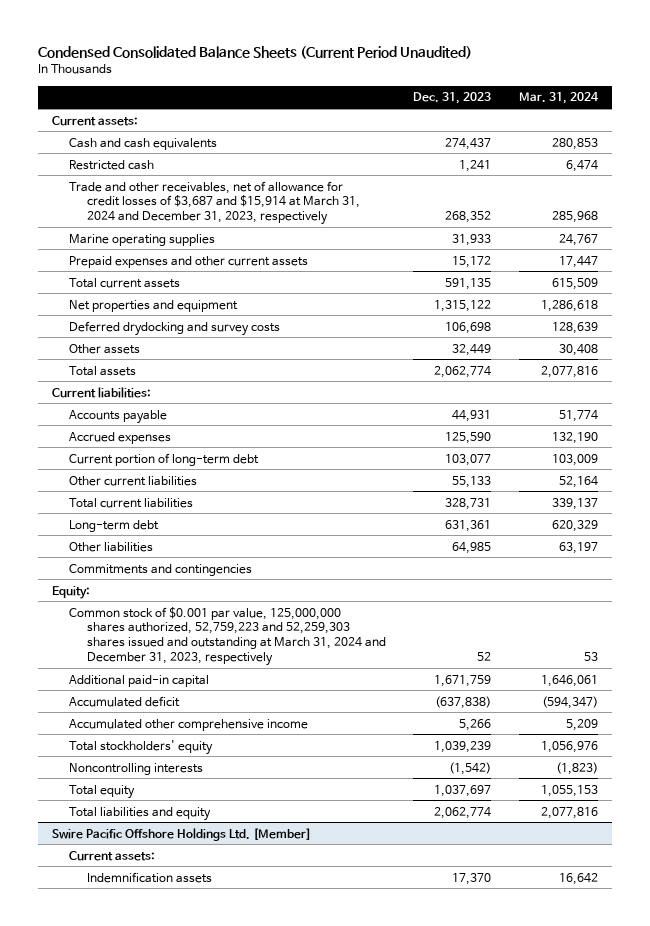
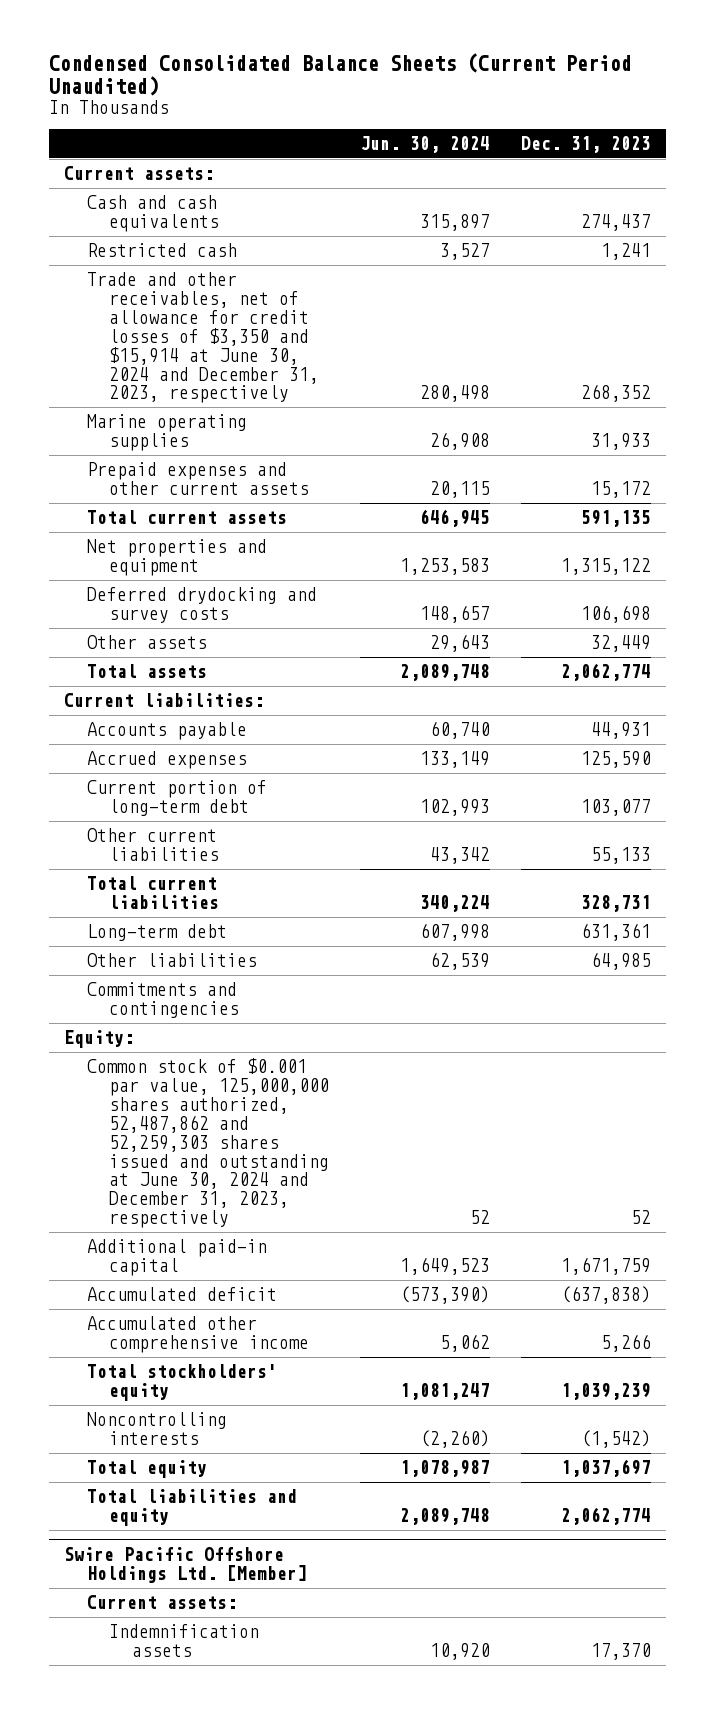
- | Dec. 31, 2023 | Mar. 31, 2024
+ | Jun. 30, 2024 | Dec. 31, 2023
- Trade and other receivables, net of allowance for credit losses of $3,687 and $15,914 at March 31, 2024 and December 31, 2023, respectively | 268,352 | 285,968
+ Trade and other receivables, net of allowance for credit losses of $3,350 and $15,914 at June 30, 2024 and December 31, 2023, respectively | 280,498 | 268,352
- Common stock of $0.001 par value, 125,000,000 shares authorized, 52,759,223 and 52,259,303 shares issued and outstanding at March 31, 2024 and December 31, 2023, respectively | 52 | 53
+ Common stock of $0.001 par value, 125,000,000 shares authorized, 52,487,862 and 52,259,303 shares issued and outstanding at June 30, 2024 and December 31, 2023, respectively | 52 | 52

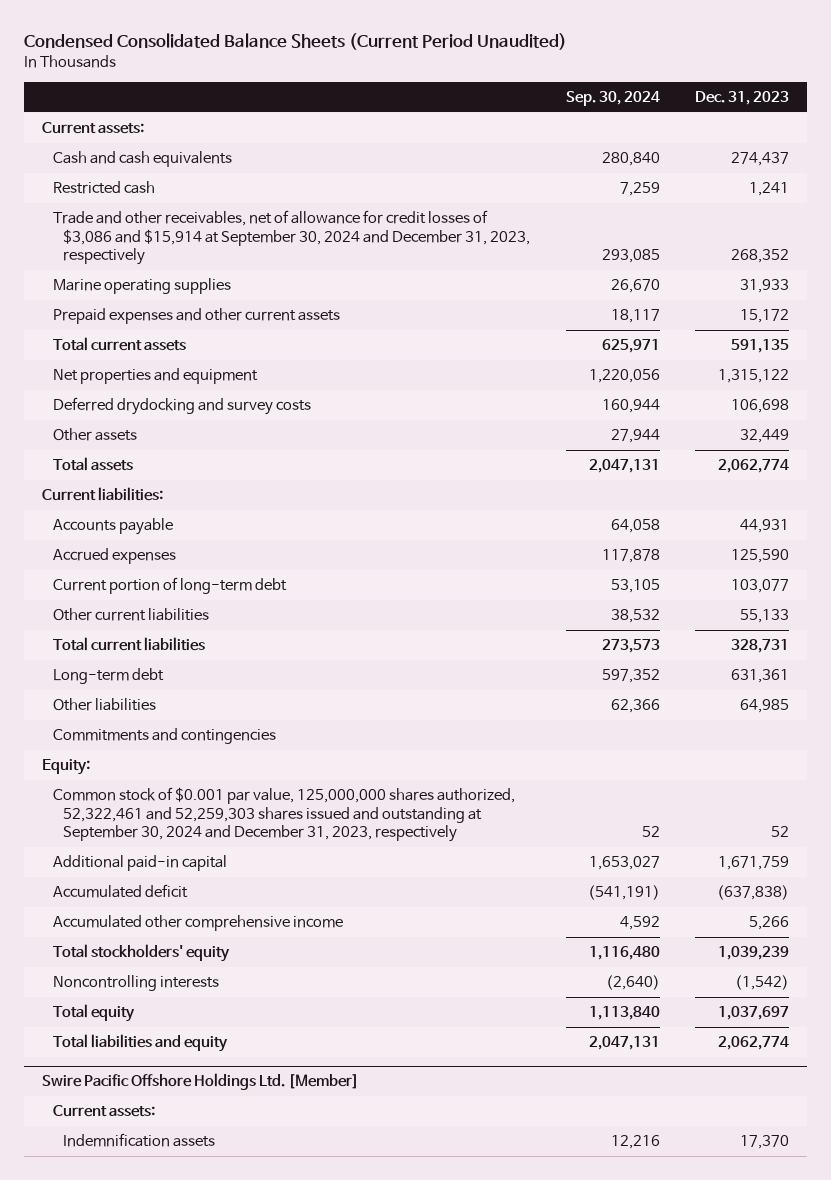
- | Jun. 30, 2024 | Dec. 31, 2023
+ | Sep. 30, 2024 | Dec. 31, 2023
- Trade and other receivables, net of allowance for credit losses of $3,350 and $15,914 at June 30, 2024 and December 31, 2023, respectively | 280,498 | 268,352
+ Trade and other receivables, net of allowance for credit losses of $3,086 and $15,914 at September 30, 2024 and December 31, 2023, respectively | 293,085 | 268,352
- Common stock of $0.001 par value, 125,000,000 shares authorized, 52,487,862 and 52,259,303 shares issued and outstanding at June 30, 2024 and December 31, 2023, respectively | 52 | 52
+ Common stock of $0.001 par value, 125,000,000 shares authorized, 52,322,461 and 52,259,303 shares issued and outstanding at September 30, 2024 and December 31, 2023, respectively | 52 | 52

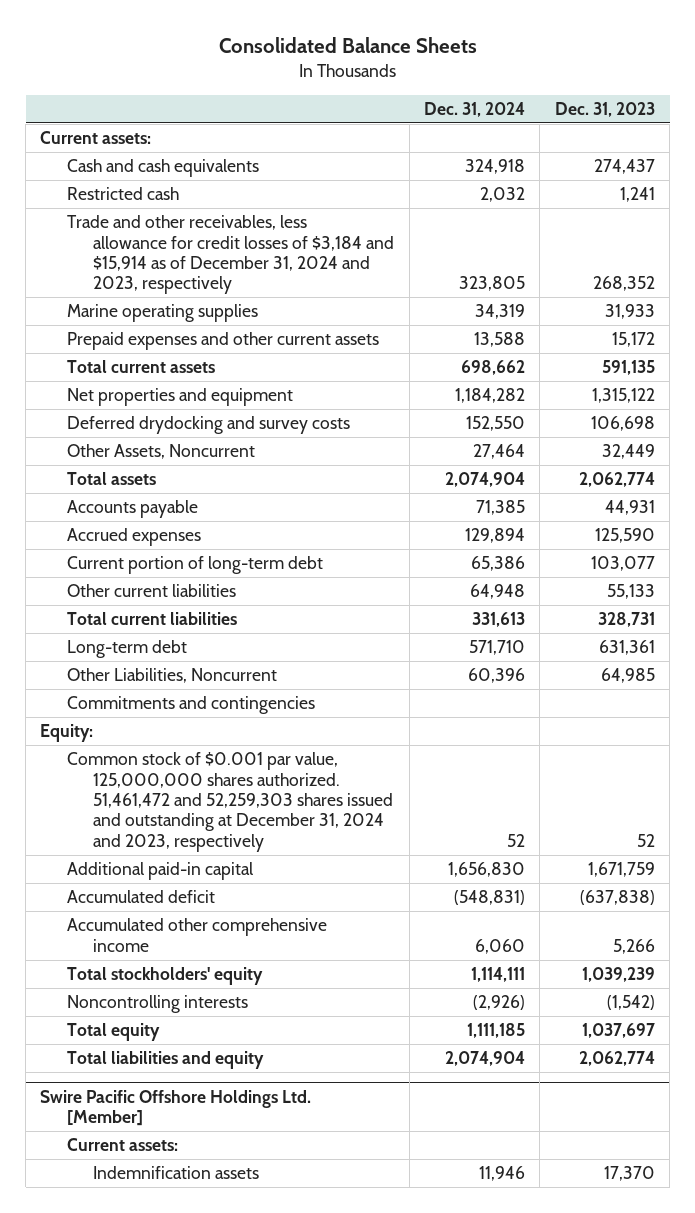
- Condensed Consolidated Balance Sheets (Current Period Unaudited)
+ Consolidated Balance Sheets
- | Sep. 30, 2024 | Dec. 31, 2023
+ | Dec. 31, 2024 | Dec. 31, 2023
- Trade and other receivables, net of allowance for credit losses of $3,086 and $15,914 at September 30, 2024 and December 31, 2023, respectively | 293,085 | 268,352
+ Trade and other receivables, less allowance for credit losses of $3,184 and $15,914 as of December 31, 2024 and 2023, respectively | 323,805 | 268,352
- Other assets | 27,944 | 32,449
+ Other Assets, Noncurrent | 27,464 | 32,449
- Current liabilities:
- Other liabilities | 62,366 | 64,985
+ Other Liabilities, Noncurrent | 60,396 | 64,985
- Common stock of $0.001 par value, 125,000,000 shares authorized, 52,322,461 and 52,259,303 shares issued and outstanding at September 30, 2024 and December 31, 2023, respectively | 52 | 52
+ Common stock of $0.001 par value, 125,000,000 shares authorized. 51,461,472 and 52,259,303 shares issued and outstanding at December 31, 2024 and 2023, respectively | 52 | 52

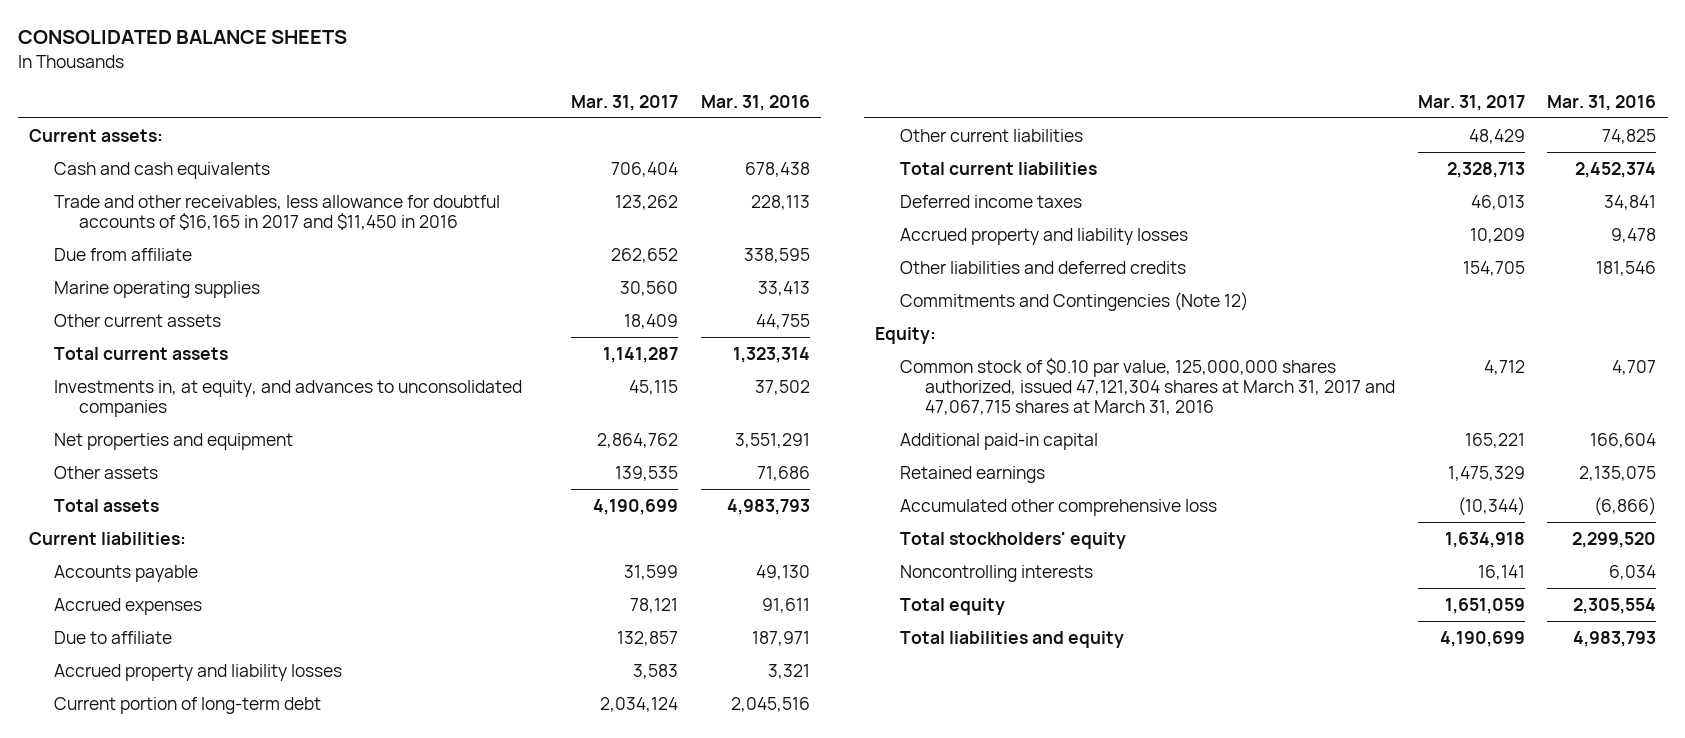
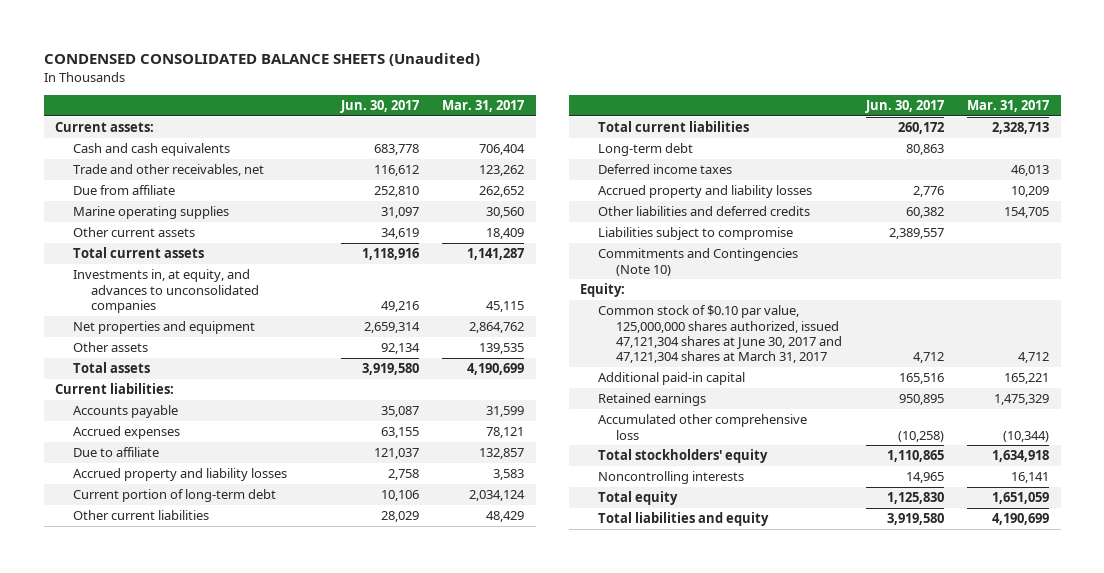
- CONSOLIDATED BALANCE SHEETS
+ CONDENSED CONSOLIDATED BALANCE SHEETS (Unaudited)
- | Mar. 31, 2017 | Mar. 31, 2016
+ | Jun. 30, 2017 | Mar. 31, 2017
- Trade and other receivables, less allowance for doubtful accounts of $16,165 in 2017 and $11,450 in 2016 | 123,262 | 228,113
+ Trade and other receivables, net | 116,612 | 123,262
+ Long-term debt | 80,863 |
- Commitments and Contingencies (Note 12)
+ Liabilities subject to compromise | 2,389,557 |
+ Commitments and Contingencies (Note 10)
- Common stock of $0.10 par value, 125,000,000 shares authorized, issued 47,121,304 shares at March 31, 2017 and 47,067,715 shares at March 31, 2016 | 4,712 | 4,707
+ Common stock of $0.10 par value, 125,000,000 shares authorized, issued 47,121,304 shares at June 30, 2017 and 47,121,304 shares at March 31, 2017 | 4,712 | 4,712

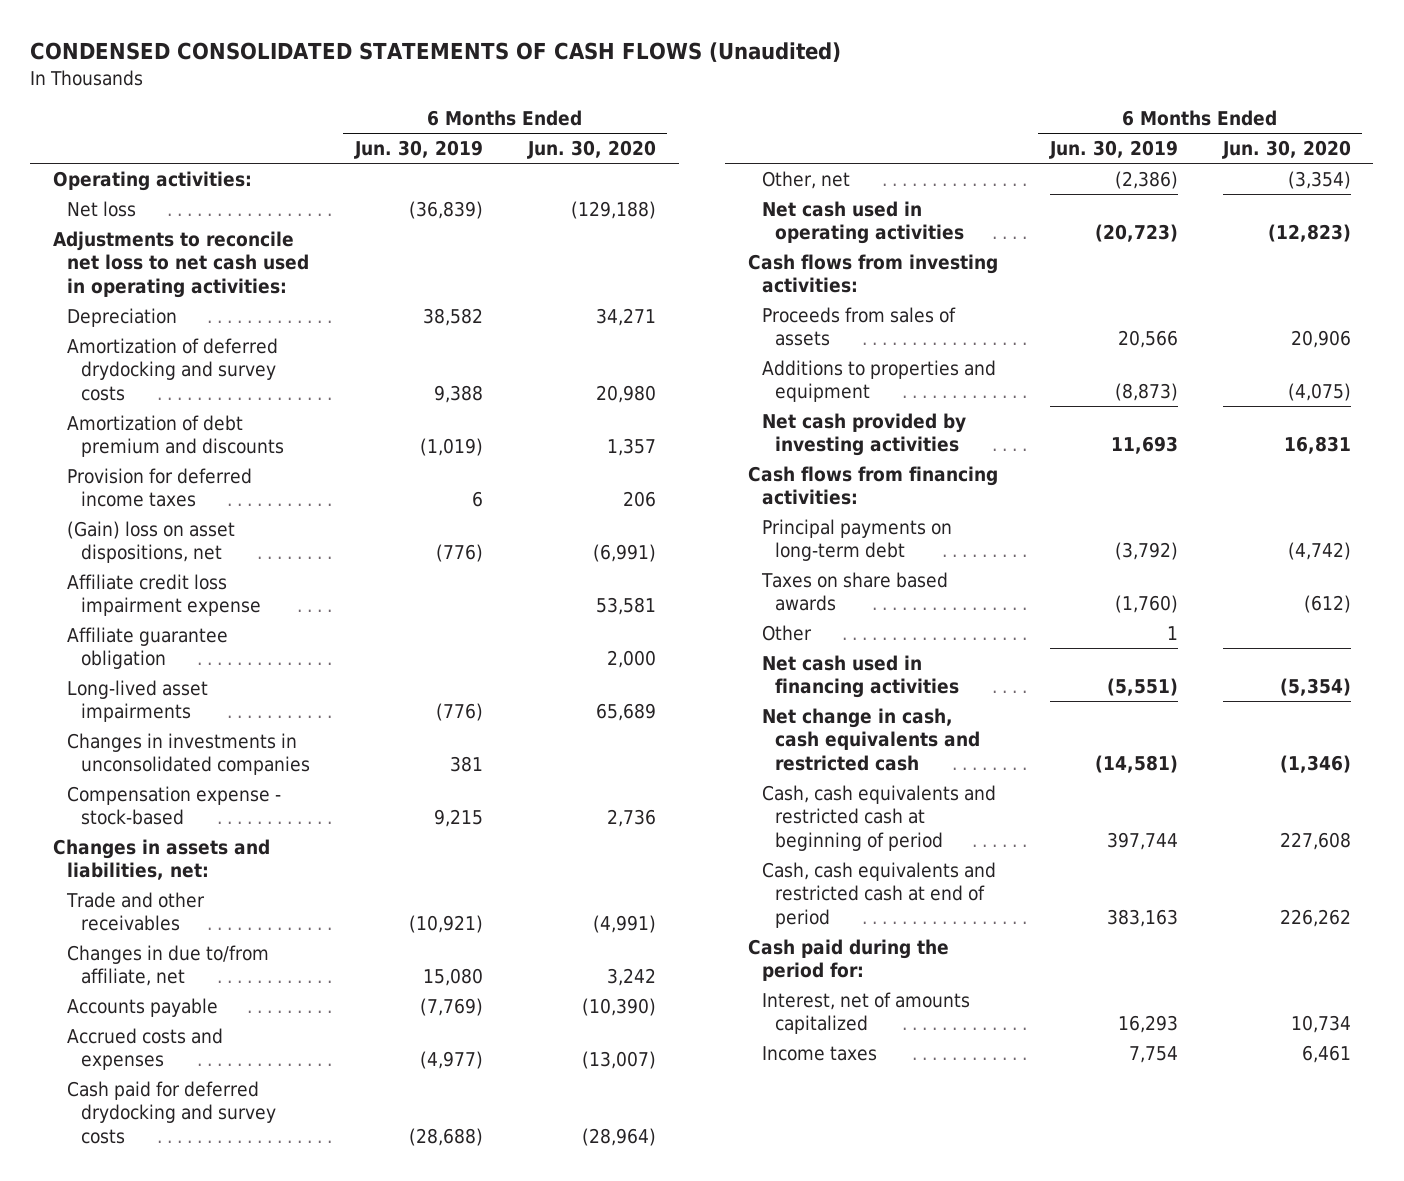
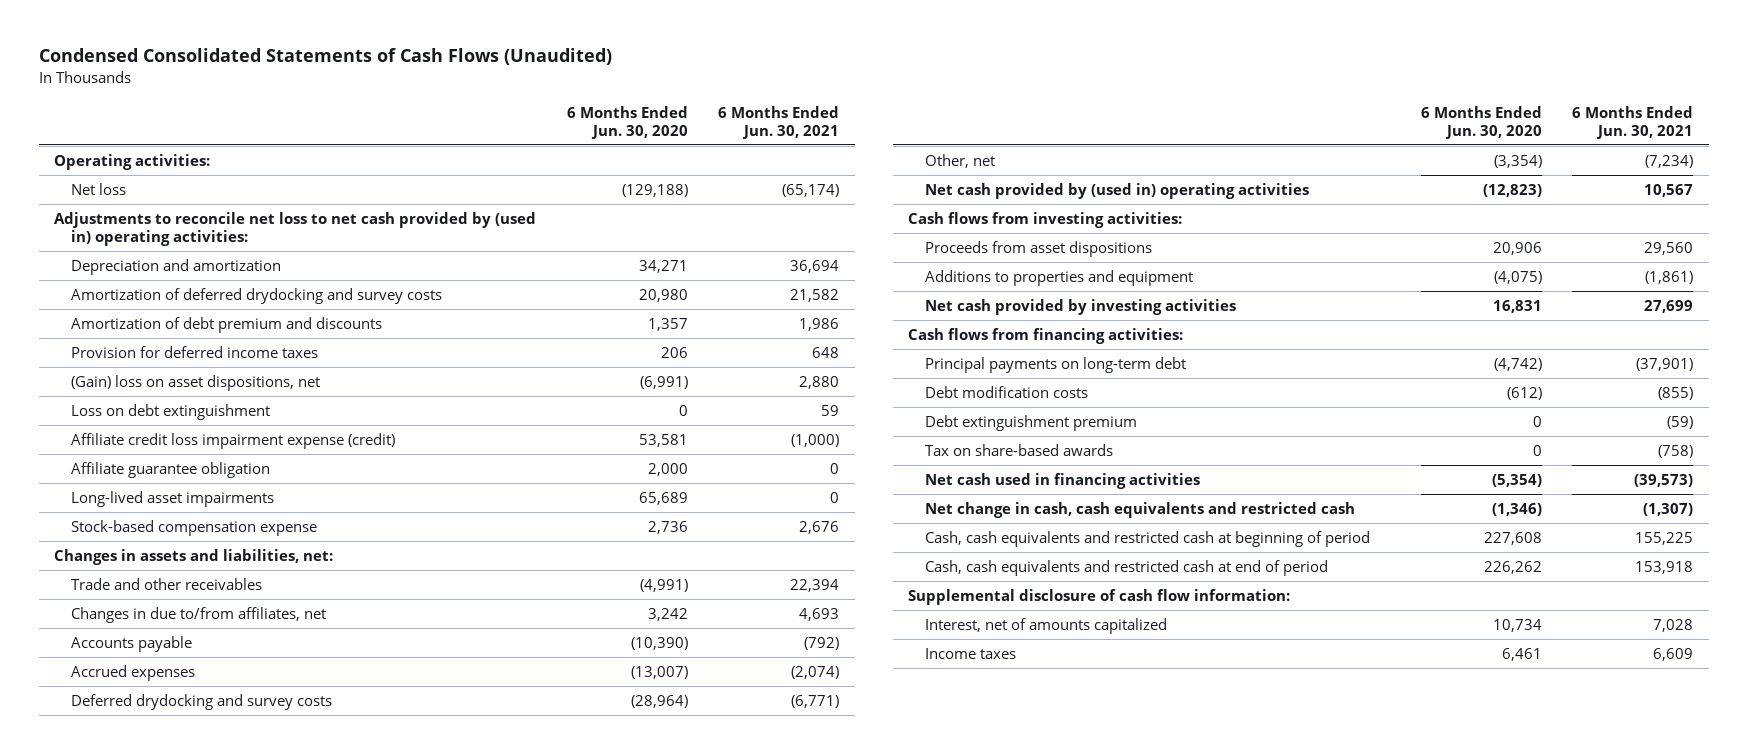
- CONDENSED CONSOLIDATED STATEMENTS OF CASH FLOWS (Unaudited)
+ Condensed Consolidated Statements of Cash Flows (Unaudited)
- | 6 Months Ended Jun. 30, 2019 | 6 Months Ended Jun. 30, 2020
+ | 6 Months Ended Jun. 30, 2020 | 6 Months Ended Jun. 30, 2021
- Adjustments to reconcile net loss to net cash used in operating activities:
- Depreciation | 38,582 | 34,271
+ Adjustments to reconcile net loss to net cash provided by (used in) operating activities:
+ Depreciation and amortization | 34,271 | 36,694
- Affiliate credit loss impairment expense | | 53,581
+ Loss on debt extinguishment | 0 | 59
+ Affiliate credit loss impairment expense (credit) | 53,581 | (1,000)
- Changes in investments in unconsolidated companies | 381 |
- Compensation expense - stock-based | 9,215 | 2,736
+ Stock-based compensation expense | 2,736 | 2,676
- Changes in due to/from affiliate, net | 15,080 | 3,242
+ Changes in due to/from affiliates, net | 3,242 | 4,693
- Accrued costs and expenses | (4,977) | (13,007)
- Cash paid for deferred drydocking and survey costs | (28,688) | (28,964)
+ Accrued expenses | (13,007) | (2,074)
+ Deferred drydocking and survey costs | (28,964) | (6,771)
- Net cash used in operating activities | (20,723) | (12,823)
+ Net cash provided by (used in) operating activities | (12,823) | 10,567
- Proceeds from sales of assets | 20,566 | 20,906
+ Proceeds from asset dispositions | 20,906 | 29,560
- Taxes on share based awards | (1,760) | (612)
- Other | 1 |
+ Debt modification costs | (612) | (855)
+ Debt extinguishment premium | 0 | (59)
+ Tax on share-based awards | 0 | (758)
- Cash paid during the period for:
+ Supplemental disclosure of cash flow information:

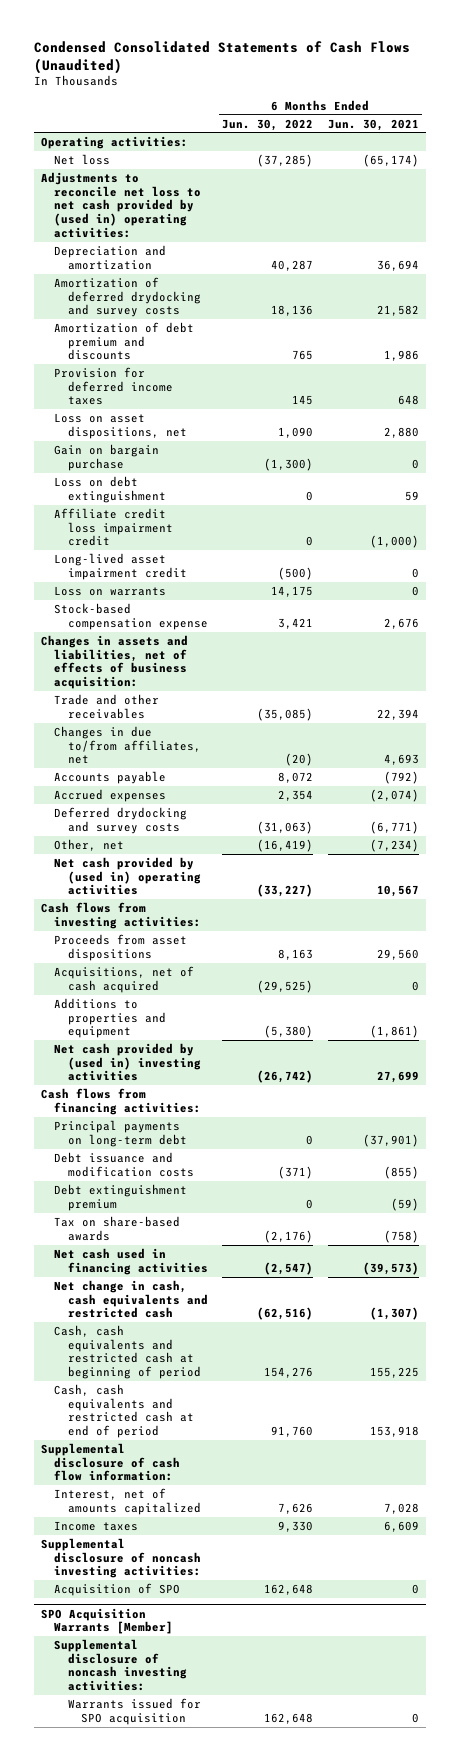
- | 6 Months Ended Jun. 30, 2020 | 6 Months Ended Jun. 30, 2021
+ | 6 Months Ended Jun. 30, 2022 | 6 Months Ended Jun. 30, 2021
- (Gain) loss on asset dispositions, net | (6,991) | 2,880
+ Loss on asset dispositions, net | 1,090 | 2,880
+ Gain on bargain purchase | (1,300) | 0
- Affiliate credit loss impairment expense (credit) | 53,581 | (1,000)
- Affiliate guarantee obligation | 2,000 | 0
- Long-lived asset impairments | 65,689 | 0
+ Affiliate credit loss impairment credit | 0 | (1,000)
+ Long-lived asset impairment credit | (500) | 0
+ Loss on warrants | 14,175 | 0
- Changes in assets and liabilities, net:
+ Changes in assets and liabilities, net of effects of business acquisition:
+ Acquisitions, net of cash acquired | (29,525) | 0
- Net cash provided by investing activities | 16,831 | 27,699
+ Net cash provided by (used in) investing activities | (26,742) | 27,699
- Debt modification costs | (612) | (855)
+ Debt issuance and modification costs | (371) | (855)
+ Supplemental disclosure of noncash investing activities:
+ Acquisition of SPO | 162,648 | 0
+ SPO Acquisition Warrants [Member]
+ Supplemental disclosure of noncash investing activities:
+ Warrants issued for SPO acquisition | 162,648 | 0

